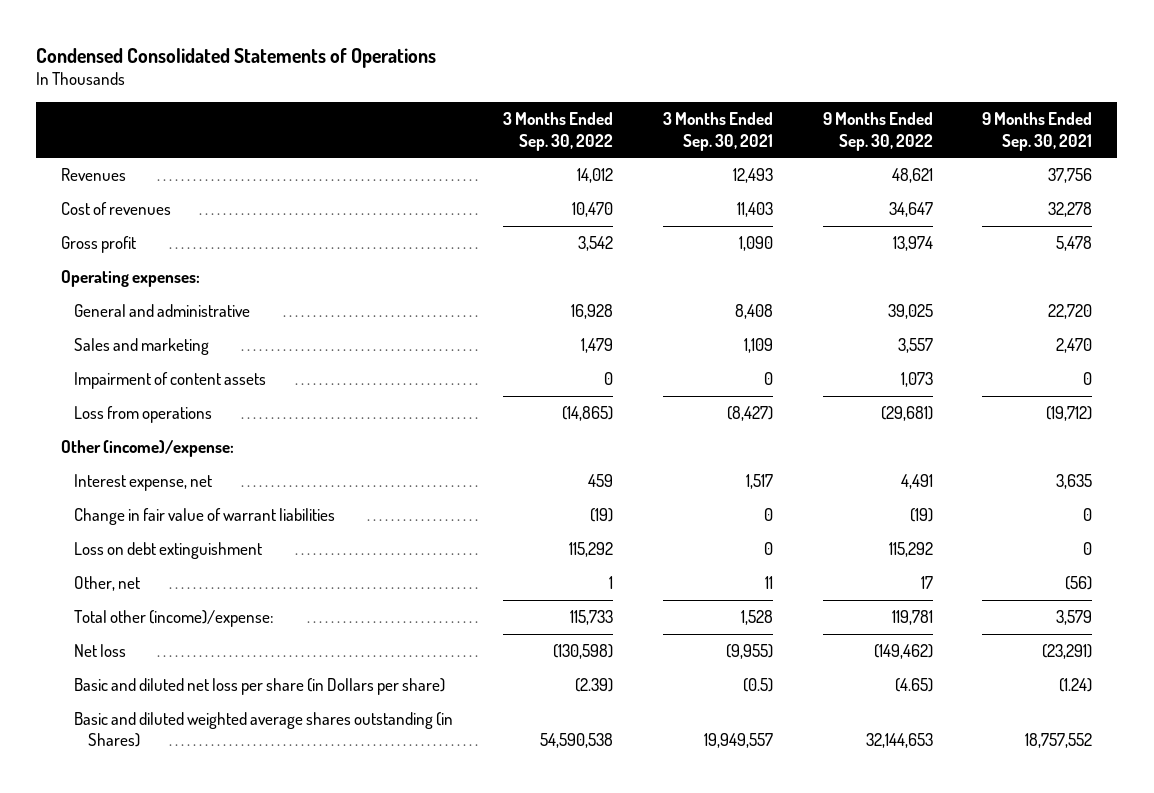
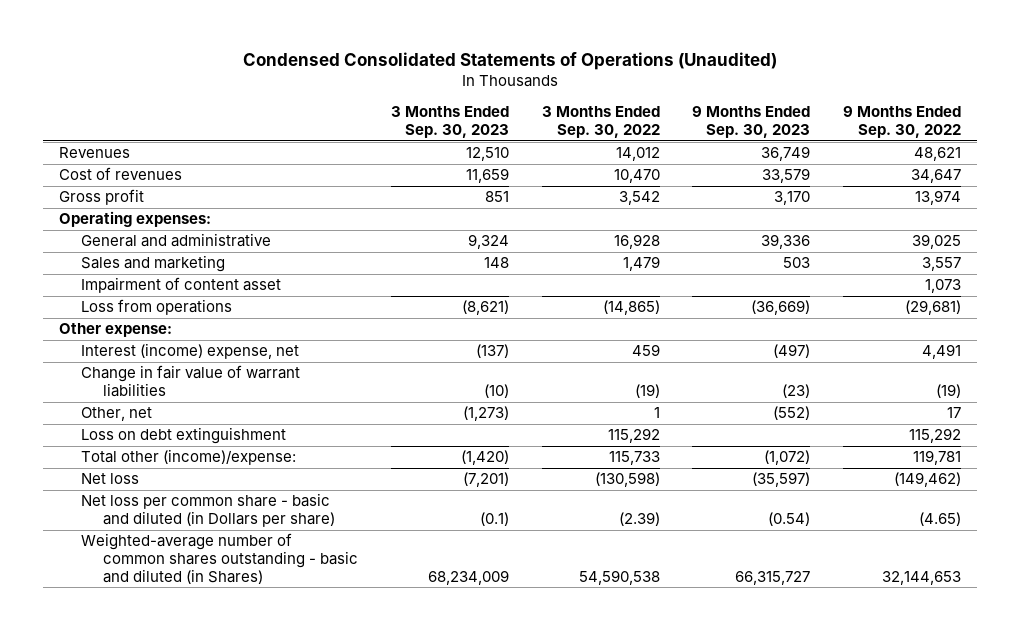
- Condensed Consolidated Statements of Operations
+ Condensed Consolidated Statements of Operations (Unaudited)
- | 3 Months Ended Sep. 30, 2022 | 3 Months Ended Sep. 30, 2021 | 9 Months Ended Sep. 30, 2022 | 9 Months Ended Sep. 30, 2021
+ | 3 Months Ended Sep. 30, 2023 | 3 Months Ended Sep. 30, 2022 | 9 Months Ended Sep. 30, 2023 | 9 Months Ended Sep. 30, 2022
- Impairment of content assets | 0 | 0 | 1,073 | 0
+ Impairment of content asset | | | | 1,073
- Other (income)/expense:
- Interest expense, net | 459 | 1,517 | 4,491 | 3,635
+ Other expense:
+ Interest (income) expense, net | (137) | 459 | (497) | 4,491
moved down: Loss on debt extinguishment | | 115,292 | | 115,292
- Basic and diluted net loss per share (in Dollars per share) | (2.39) | (0.5) | (4.65) | (1.24)
- Basic and diluted weighted average shares outstanding (in Shares) | 54,590,538 | 19,949,557 | 32,144,653 | 18,757,552
+ Net loss per common share - basic and diluted (in Dollars per share) | (0.1) | (2.39) | (0.54) | (4.65)
+ Weighted-average number of common shares outstanding - basic and diluted (in Shares) | 68,234,009 | 54,590,538 | 66,315,727 | 32,144,653

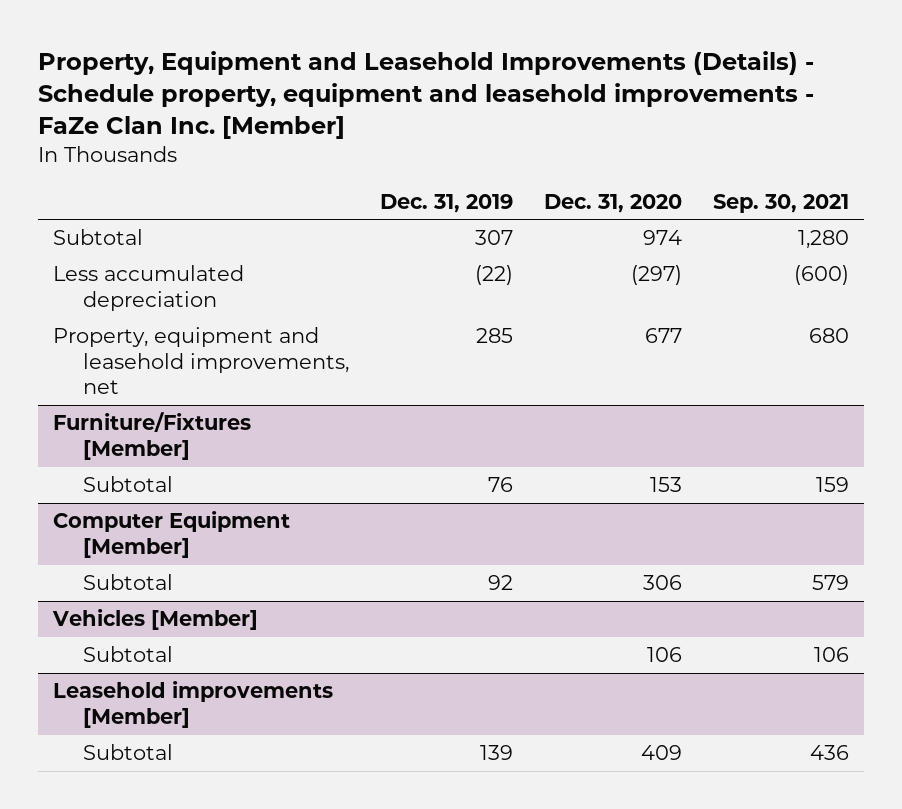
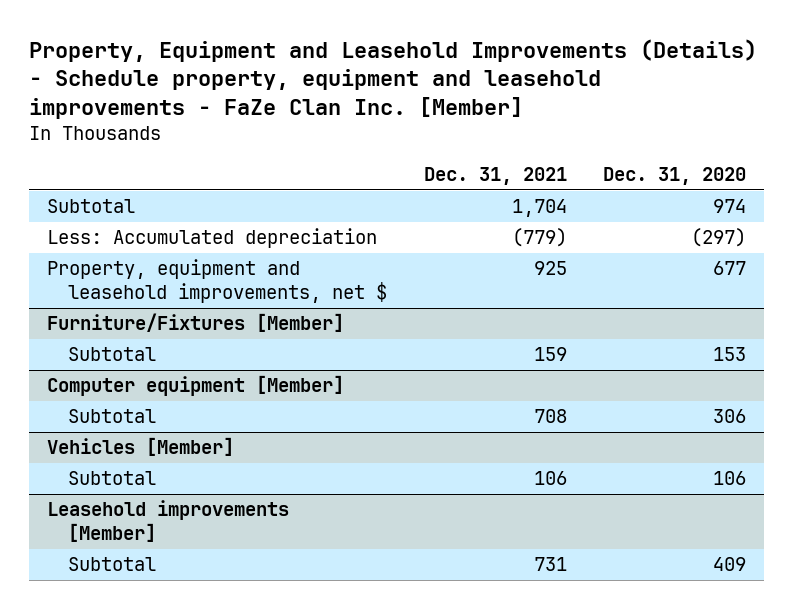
- | Dec. 31, 2019 | Dec. 31, 2020 | Sep. 30, 2021
+ | Dec. 31, 2021 | Dec. 31, 2020
- Less accumulated depreciation | (22) | (297) | (600)
- Property, equipment and leasehold improvements, net | 285 | 677 | 680
+ Less: Accumulated depreciation | (779) | (297)
+ Property, equipment and leasehold improvements, net $ | 925 | 677
- Computer Equipment [Member]
+ Computer equipment [Member]

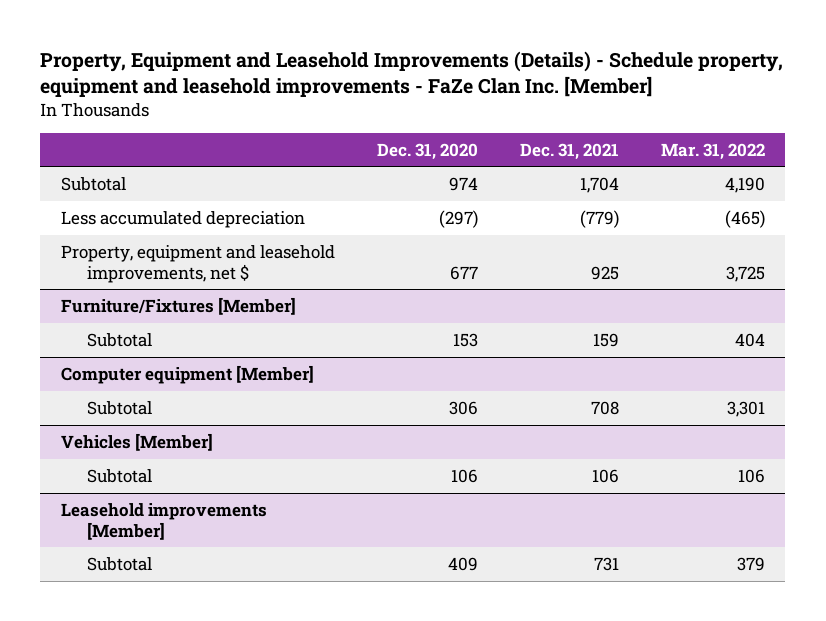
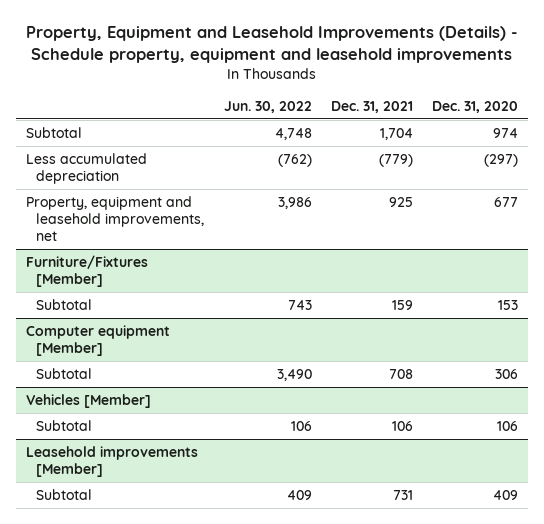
- Property, Equipment and Leasehold Improvements (Details) - Schedule property, equipment and leasehold improvements - FaZe Clan Inc. [Member]
+ Property, Equipment and Leasehold Improvements (Details) - Schedule property, equipment and leasehold improvements
- | Dec. 31, 2020 | Dec. 31, 2021 | Mar. 31, 2022
+ | Jun. 30, 2022 | Dec. 31, 2021 | Dec. 31, 2020
- Property, equipment and leasehold improvements, net $ | 677 | 925 | 3,725
+ Property, equipment and leasehold improvements, net | 3,986 | 925 | 677

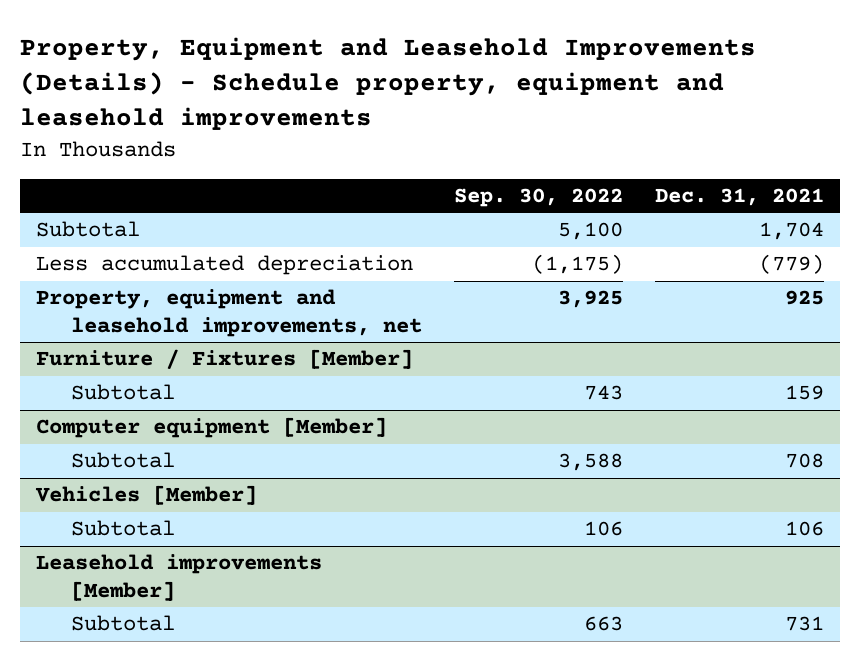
- | Jun. 30, 2022 | Dec. 31, 2021 | Dec. 31, 2020
+ | Sep. 30, 2022 | Dec. 31, 2021
- Furniture/Fixtures [Member]
+ Furniture / Fixtures [Member]

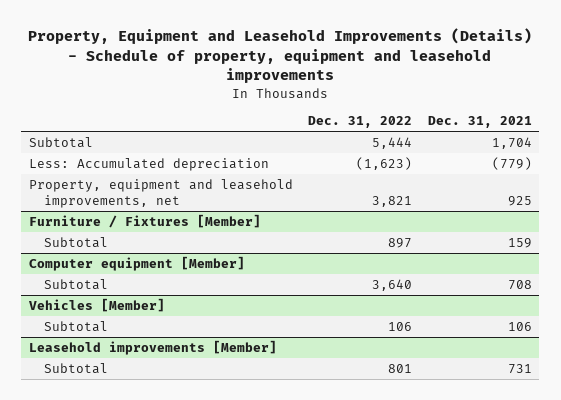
- Property, Equipment and Leasehold Improvements (Details) - Schedule property, equipment and leasehold improvements
+ Property, Equipment and Leasehold Improvements (Details) - Schedule of property, equipment and leasehold improvements
- | Sep. 30, 2022 | Dec. 31, 2021
+ | Dec. 31, 2022 | Dec. 31, 2021
- Less accumulated depreciation | (1,175) | (779)
+ Less: Accumulated depreciation | (1,623) | (779)

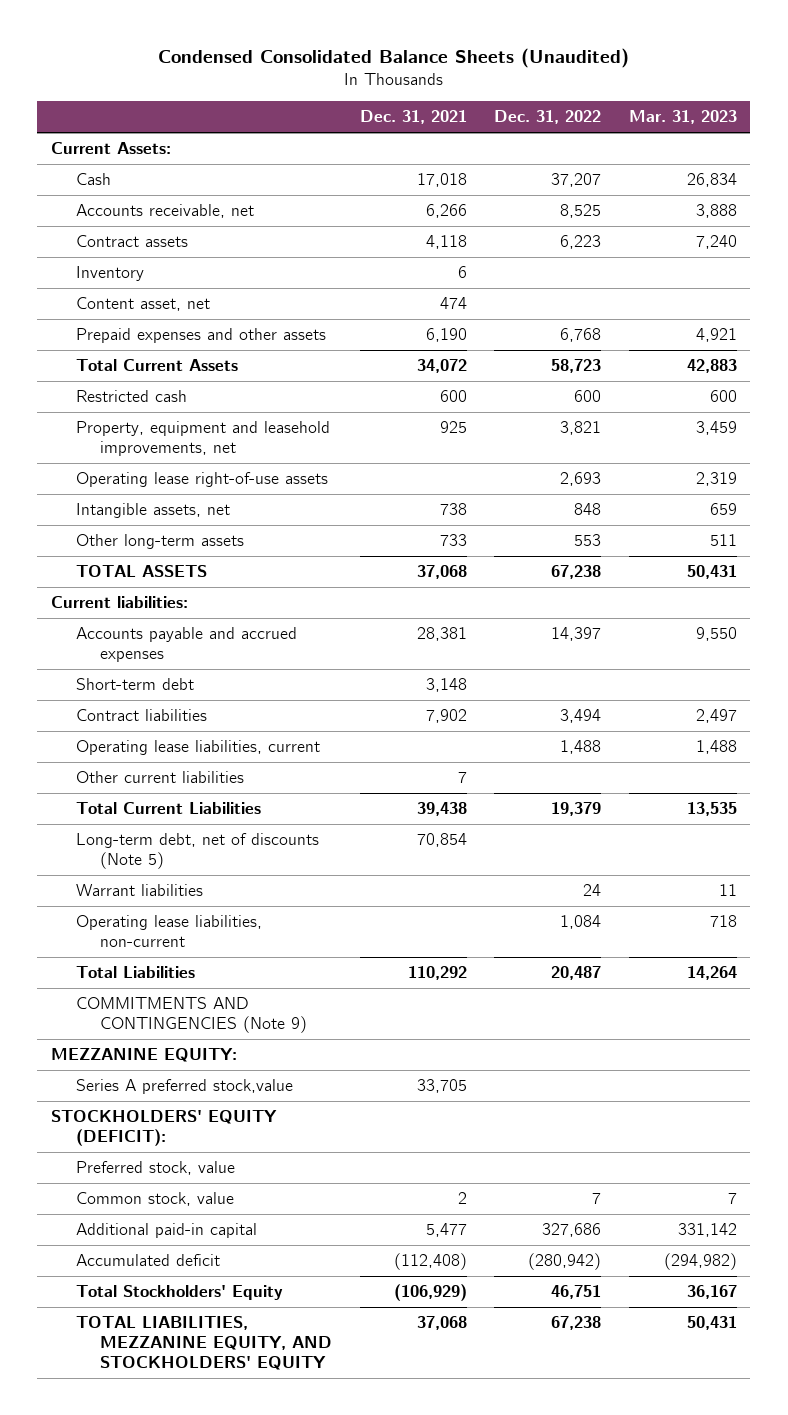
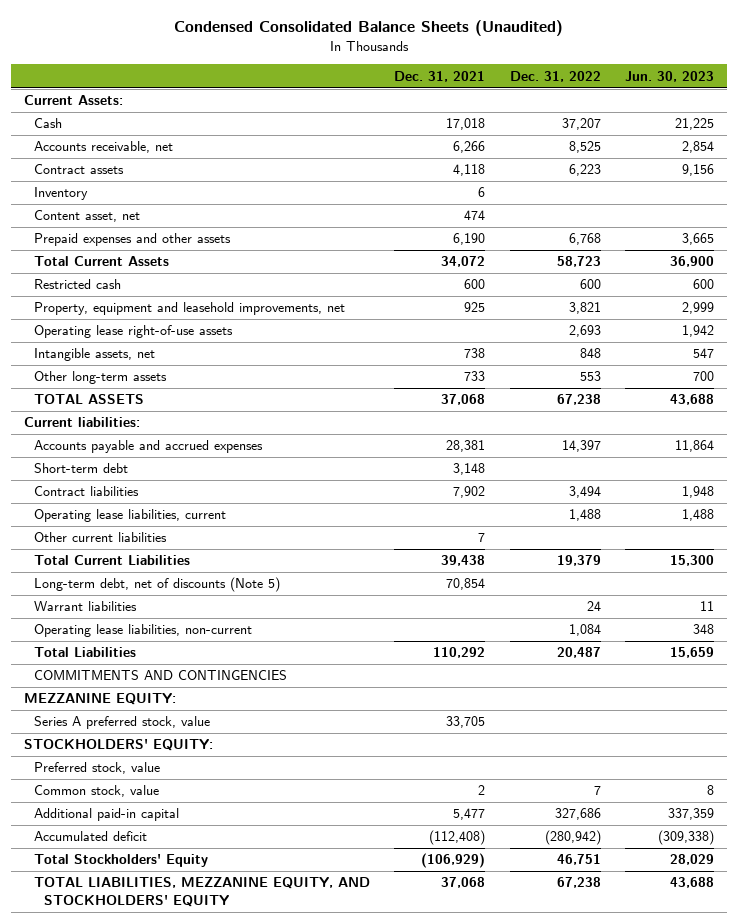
- | Dec. 31, 2021 | Dec. 31, 2022 | Mar. 31, 2023
+ | Dec. 31, 2021 | Dec. 31, 2022 | Jun. 30, 2023
- COMMITMENTS AND CONTINGENCIES (Note 9)
+ COMMITMENTS AND CONTINGENCIES
- Series A preferred stock,value | 33,705 | |
- STOCKHOLDERS' EQUITY (DEFICIT):
+ Series A preferred stock, value | 33,705 | |
+ STOCKHOLDERS' EQUITY:

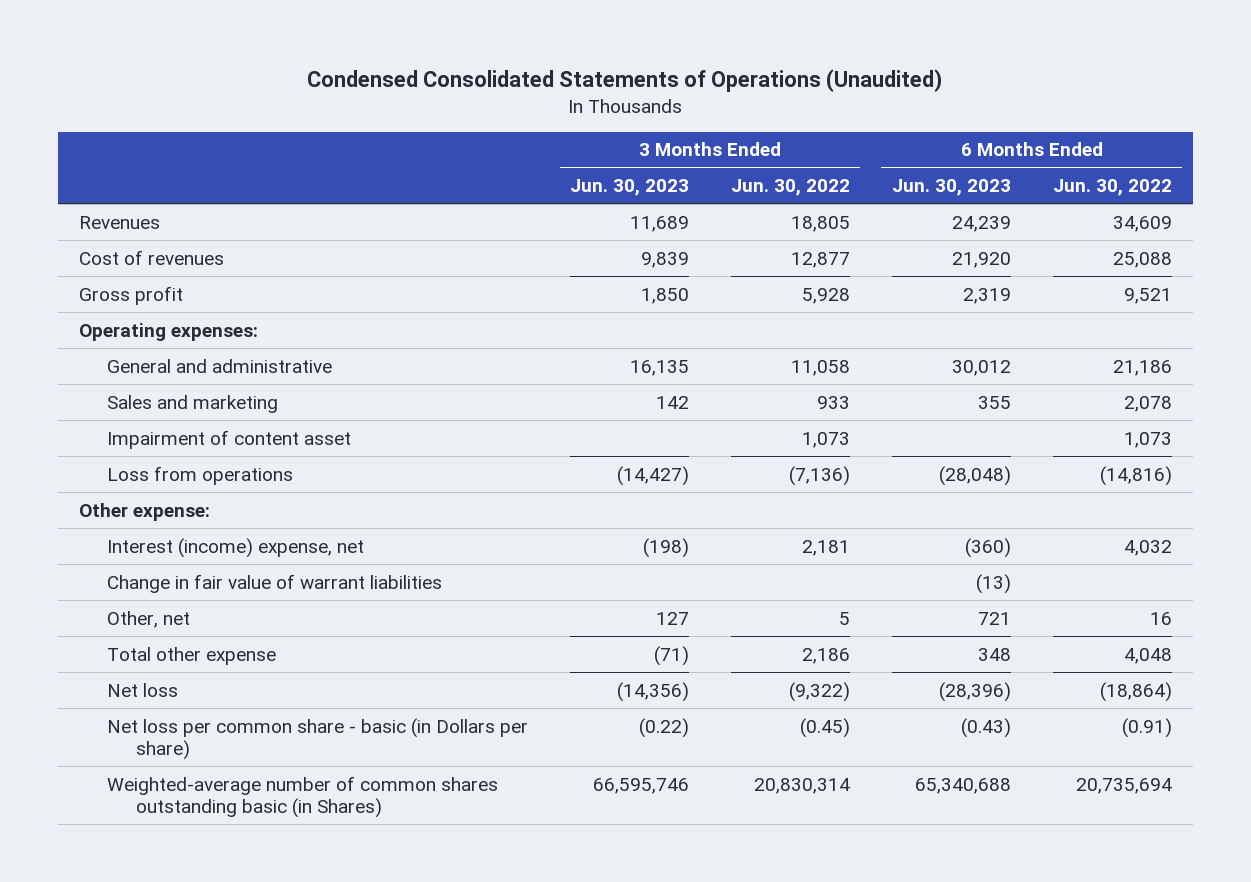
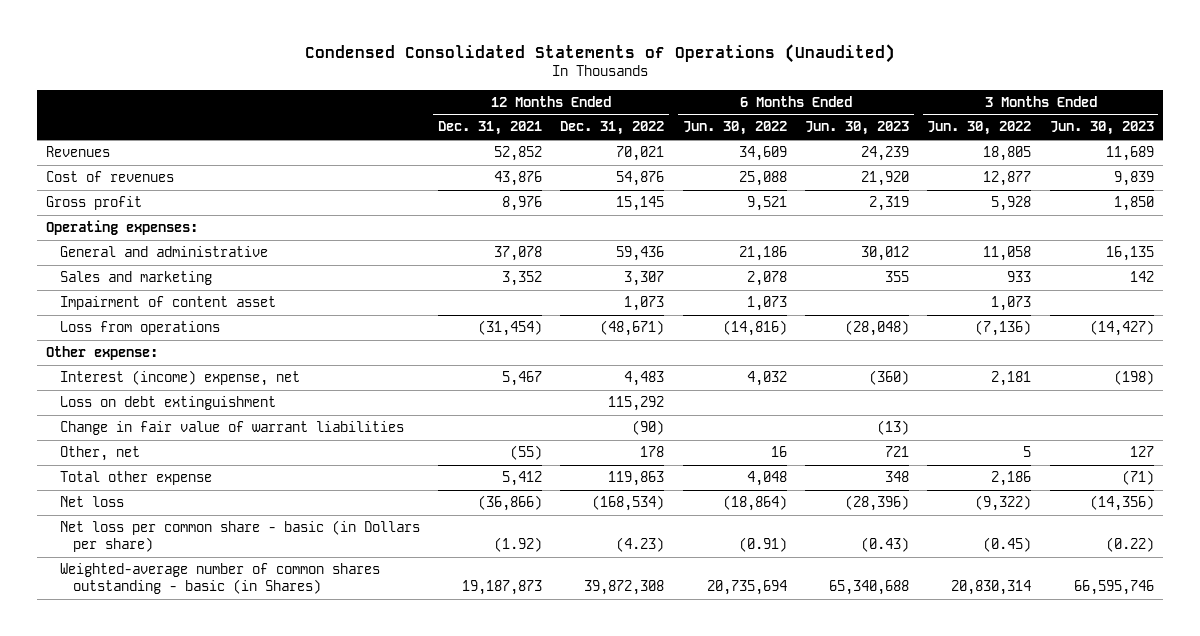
- | 3 Months Ended Jun. 30, 2023 | 3 Months Ended Jun. 30, 2022 | 6 Months Ended Jun. 30, 2023 | 6 Months Ended Jun. 30, 2022
+ | 12 Months Ended Dec. 31, 2021 | 12 Months Ended Dec. 31, 2022 | 6 Months Ended Jun. 30, 2022 | 6 Months Ended Jun. 30, 2023 | 3 Months Ended Jun. 30, 2022 | 3 Months Ended Jun. 30, 2023
+ Loss on debt extinguishment | | 115,292 | | | |
- Weighted-average number of common shares outstanding basic (in Shares) | 66,595,746 | 20,830,314 | 65,340,688 | 20,735,694
+ Weighted-average number of common shares outstanding - basic (in Shares) | 19,187,873 | 39,872,308 | 20,735,694 | 65,340,688 | 20,830,314 | 66,595,746

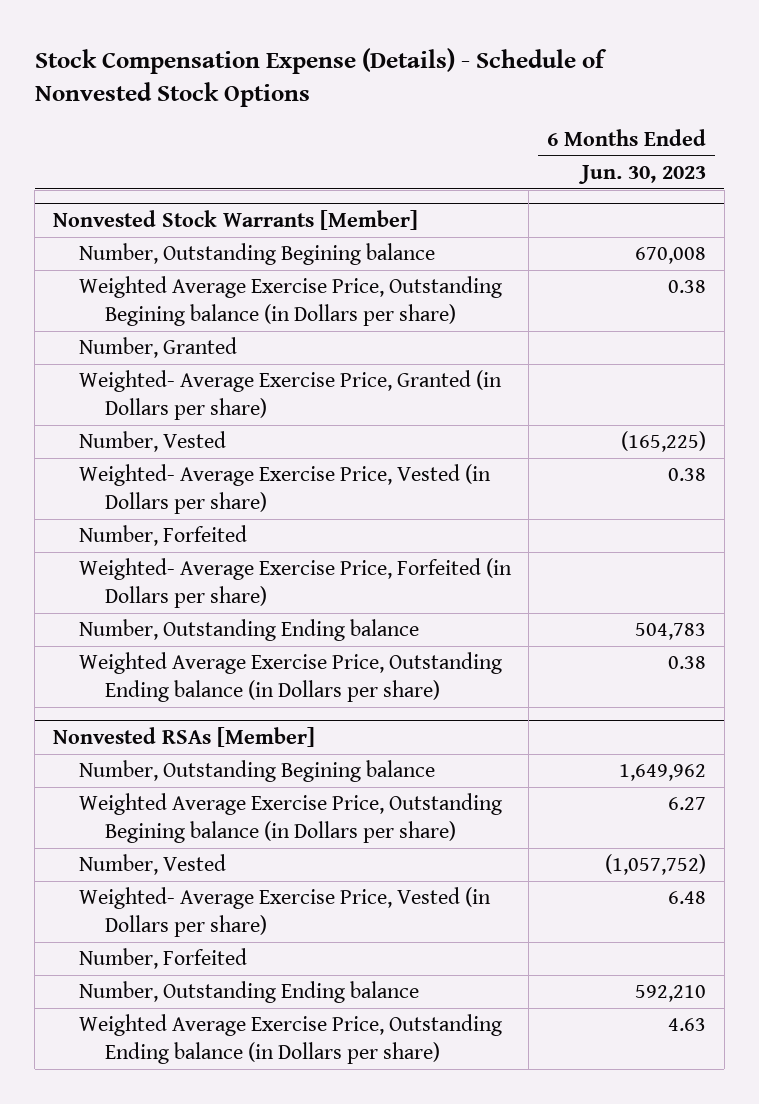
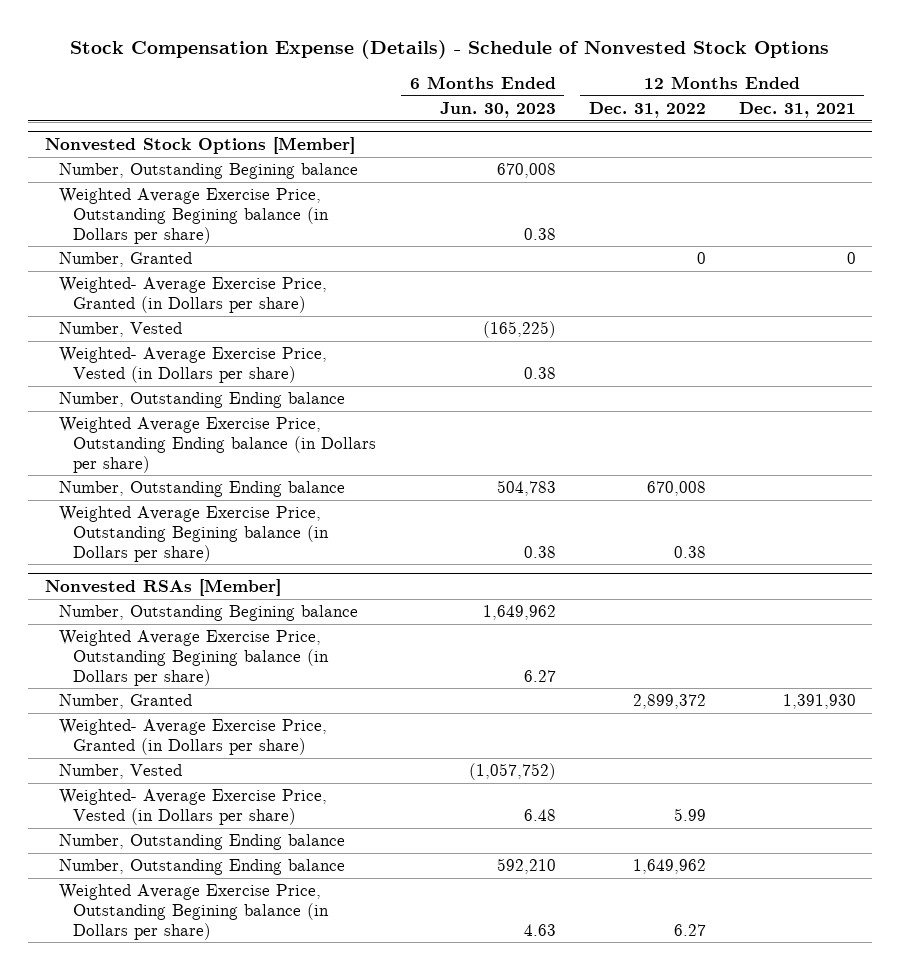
- | 6 Months Ended Jun. 30, 2023
+ | 6 Months Ended Jun. 30, 2023 | 12 Months Ended Dec. 31, 2022 | 12 Months Ended Dec. 31, 2021
- Nonvested Stock Warrants [Member]
+ Nonvested Stock Options [Member]
- Number, Forfeited
- Weighted- Average Exercise Price, Forfeited (in Dollars per share)
+ Number, Outstanding Ending balance
+ Weighted Average Exercise Price, Outstanding Ending balance (in Dollars per share)
- Weighted Average Exercise Price, Outstanding Ending balance (in Dollars per share) | 0.38
+ Weighted Average Exercise Price, Outstanding Begining balance (in Dollars per share) | 0.38 | 0.38 |
@ Nonvested RSAs [Member]
+ Number, Granted | | 2,899,372 | 1,391,930
+ Weighted- Average Exercise Price, Granted (in Dollars per share)
- Number, Forfeited
+ Number, Outstanding Ending balance
- Weighted Average Exercise Price, Outstanding Ending balance (in Dollars per share) | 4.63
+ Weighted Average Exercise Price, Outstanding Begining balance (in Dollars per share) | 4.63 | 6.27 |

